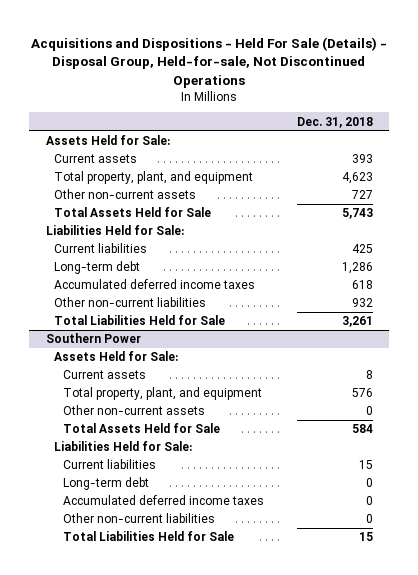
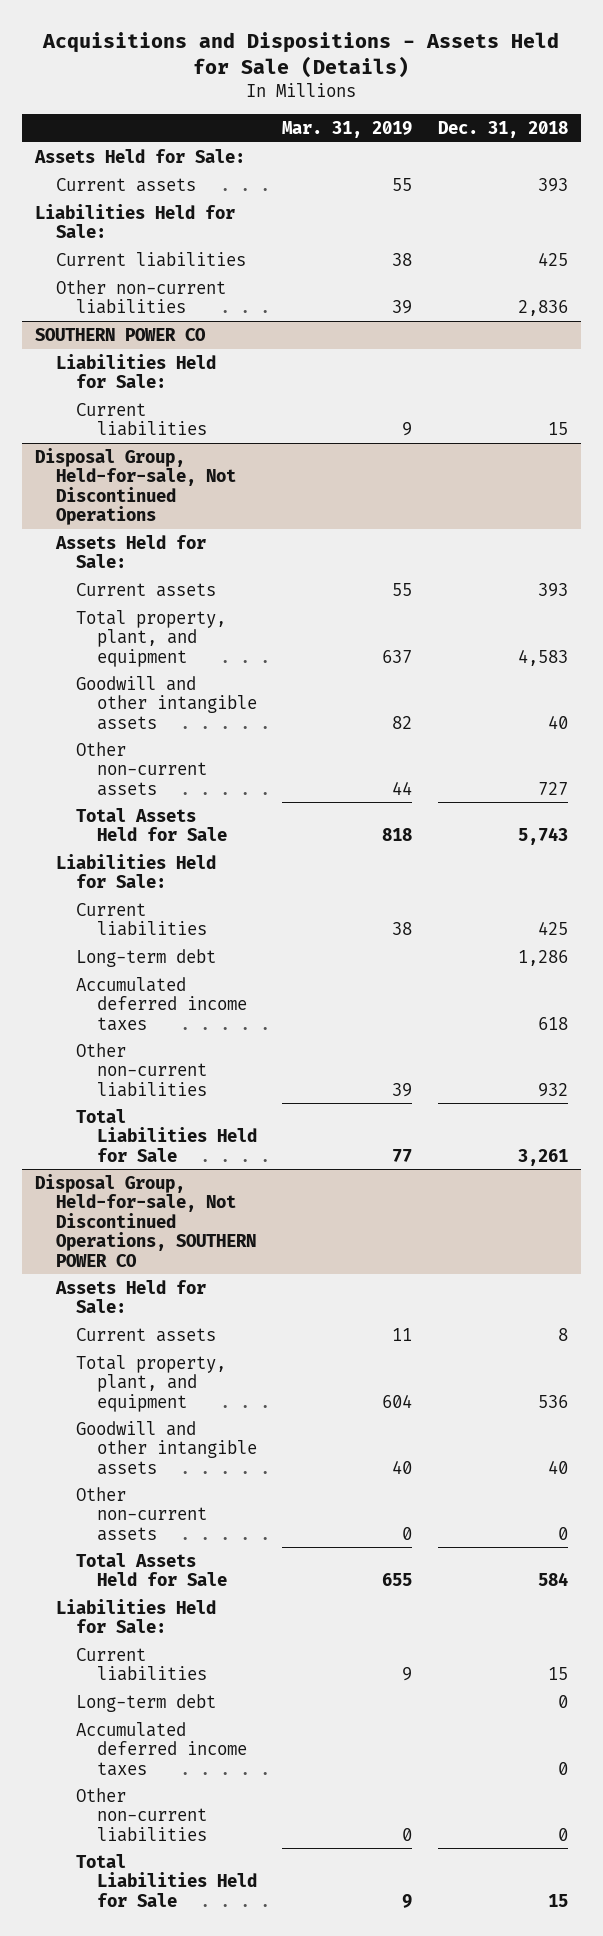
- Acquisitions and Dispositions - Held For Sale (Details) - Disposal Group, Held-for-sale, Not Discontinued Operations
+ Acquisitions and Dispositions - Assets Held for Sale (Details)
- | Dec. 31, 2018
+ | Mar. 31, 2019 | Dec. 31, 2018
- Total property, plant, and equipment | 4,623
+ Liabilities Held for Sale:
+ Current liabilities | 38 | 425
+ Other non-current liabilities | 39 | 2,836
+ SOUTHERN POWER CO
+ Liabilities Held for Sale:
+ Current liabilities | 9 | 15
+ Disposal Group, Held-for-sale, Not Discontinued Operations
+ Assets Held for Sale:
+ Current assets | 55 | 393
+ Total property, plant, and equipment | 637 | 4,583
+ Goodwill and other intangible assets | 82 | 40
- Southern Power
+ Disposal Group, Held-for-sale, Not Discontinued Operations, SOUTHERN POWER CO
- Total property, plant, and equipment | 576
+ Total property, plant, and equipment | 604 | 536
+ Goodwill and other intangible assets | 40 | 40

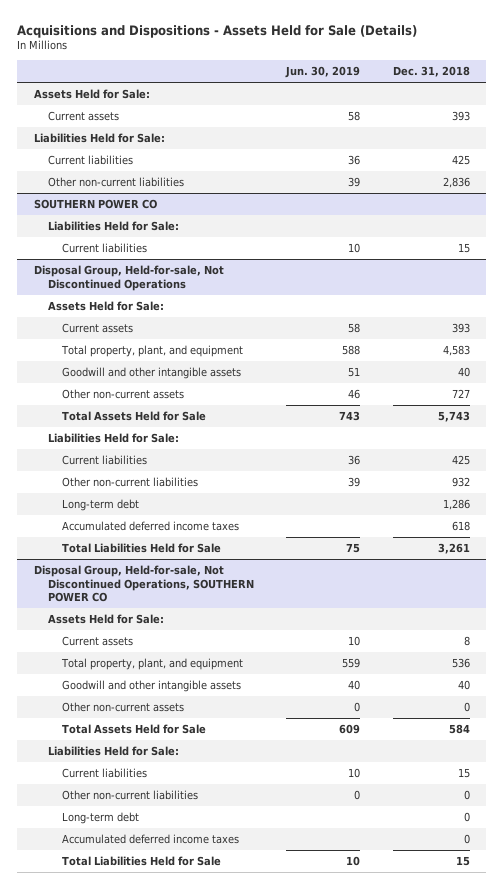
- | Mar. 31, 2019 | Dec. 31, 2018
+ | Jun. 30, 2019 | Dec. 31, 2018
@ Disposal Group, Held-for-sale, Not Discontinued Operations
moved up: Other non-current liabilities | 39 | 932
@ Disposal Group, Held-for-sale, Not Discontinued Operations, SOUTHERN POWER CO
moved up: Other non-current liabilities | 0 | 0

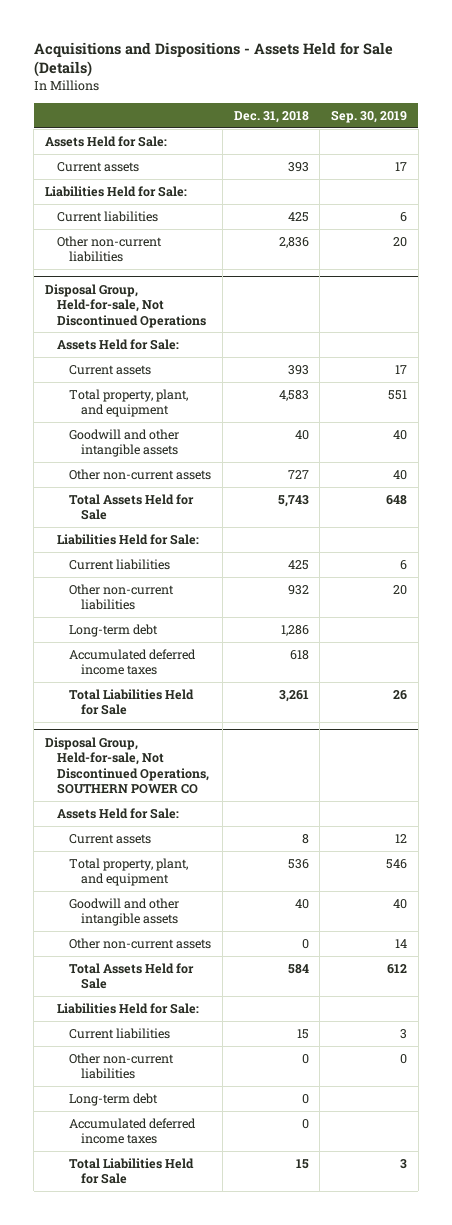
- | Jun. 30, 2019 | Dec. 31, 2018
+ | Dec. 31, 2018 | Sep. 30, 2019
- SOUTHERN POWER CO
- Liabilities Held for Sale:
- Current liabilities | 10 | 15

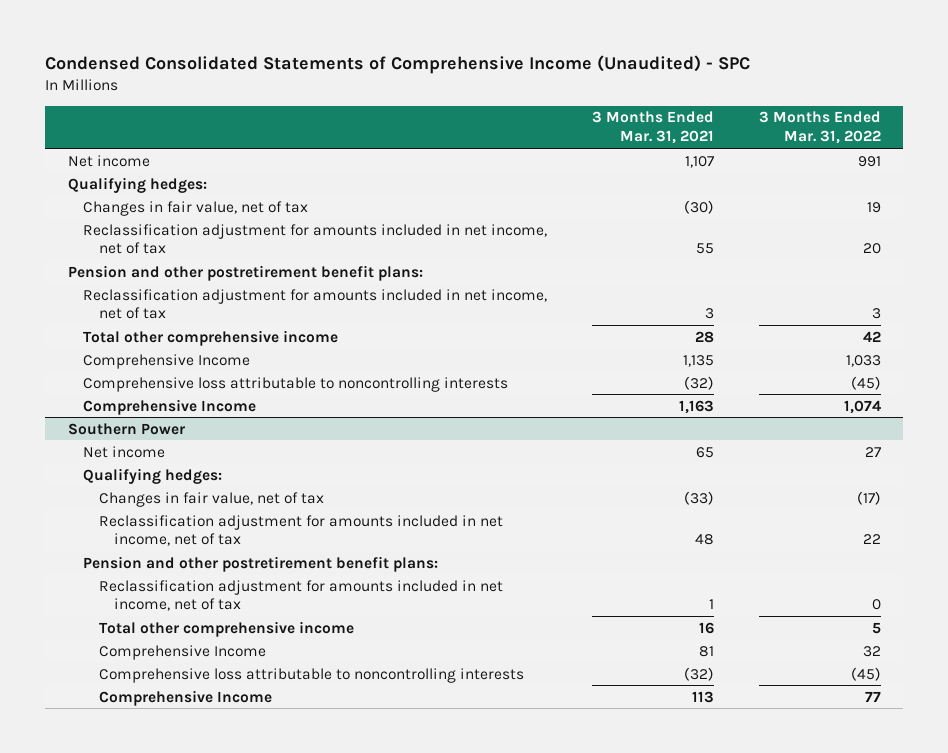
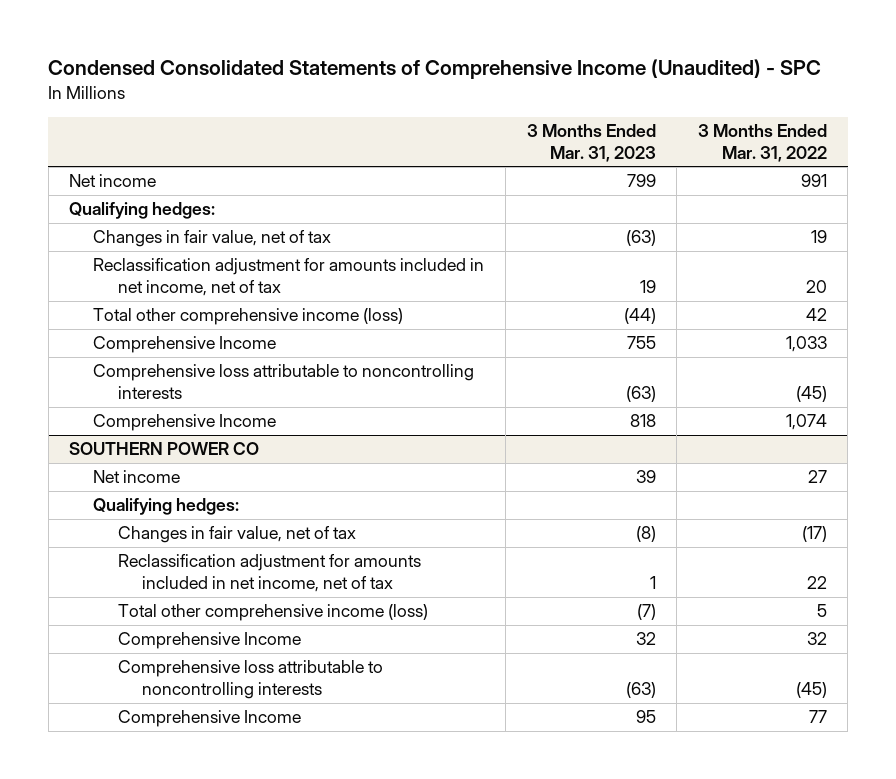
- | 3 Months Ended Mar. 31, 2021 | 3 Months Ended Mar. 31, 2022
+ | 3 Months Ended Mar. 31, 2023 | 3 Months Ended Mar. 31, 2022
- Pension and other postretirement benefit plans:
- Reclassification adjustment for amounts included in net income, net of tax | 3 | 3
- Total other comprehensive income | 28 | 42
+ Total other comprehensive income (loss) | (44) | 42
- Southern Power
+ SOUTHERN POWER CO
- Pension and other postretirement benefit plans:
- Reclassification adjustment for amounts included in net income, net of tax | 1 | 0
- Total other comprehensive income | 16 | 5
+ Total other comprehensive income (loss) | (7) | 5

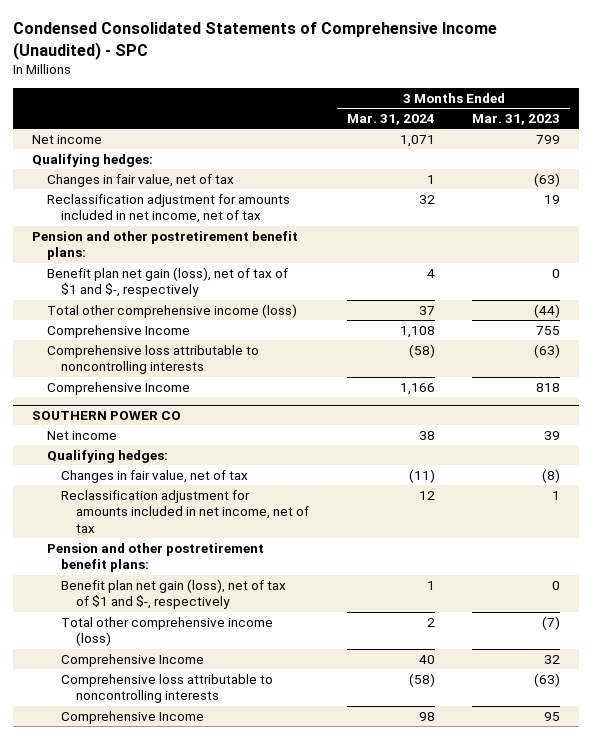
- | 3 Months Ended Mar. 31, 2023 | 3 Months Ended Mar. 31, 2022
+ | 3 Months Ended Mar. 31, 2024 | 3 Months Ended Mar. 31, 2023
+ Pension and other postretirement benefit plans:
+ Benefit plan net gain (loss), net of tax of $1 and $-, respectively | 4 | 0
@ SOUTHERN POWER CO
+ Pension and other postretirement benefit plans:
+ Benefit plan net gain (loss), net of tax of $1 and $-, respectively | 1 | 0

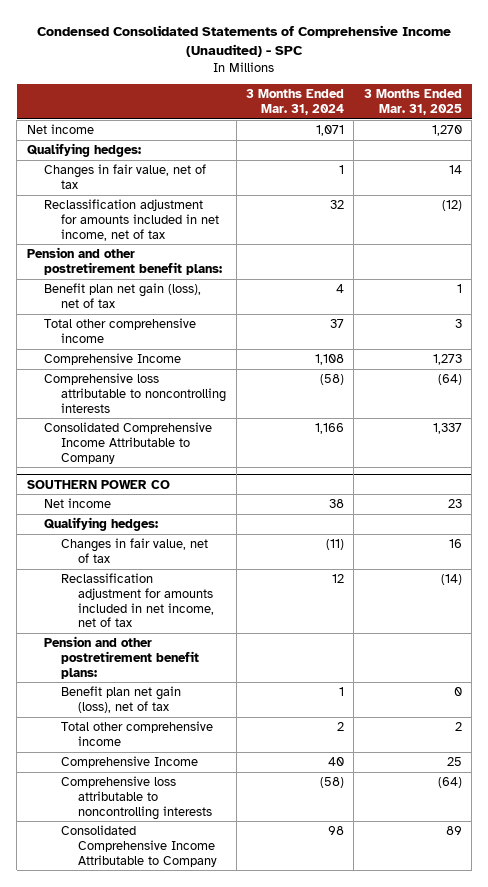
- | 3 Months Ended Mar. 31, 2024 | 3 Months Ended Mar. 31, 2023
+ | 3 Months Ended Mar. 31, 2024 | 3 Months Ended Mar. 31, 2025
- Benefit plan net gain (loss), net of tax of $1 and $-, respectively | 4 | 0
- Total other comprehensive income (loss) | 37 | (44)
+ Benefit plan net gain (loss), net of tax | 4 | 1
+ Total other comprehensive income | 37 | 3
- Comprehensive Income | 1,166 | 818
+ Consolidated Comprehensive Income Attributable to Company | 1,166 | 1,337
@ SOUTHERN POWER CO
- Benefit plan net gain (loss), net of tax of $1 and $-, respectively | 1 | 0
- Total other comprehensive income (loss) | 2 | (7)
+ Benefit plan net gain (loss), net of tax | 1 | 0
+ Total other comprehensive income | 2 | 2
- Comprehensive Income | 98 | 95
+ Consolidated Comprehensive Income Attributable to Company | 98 | 89

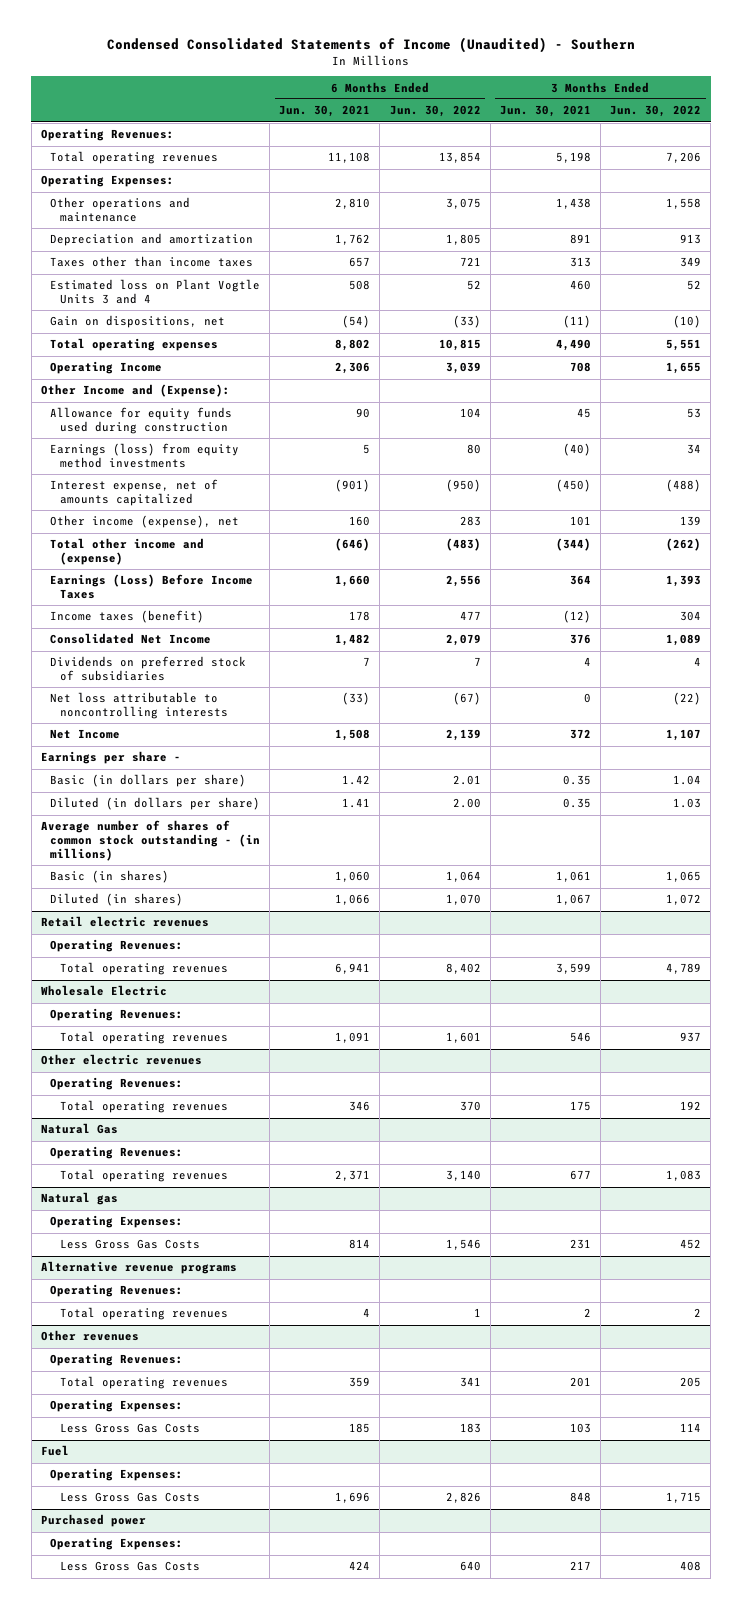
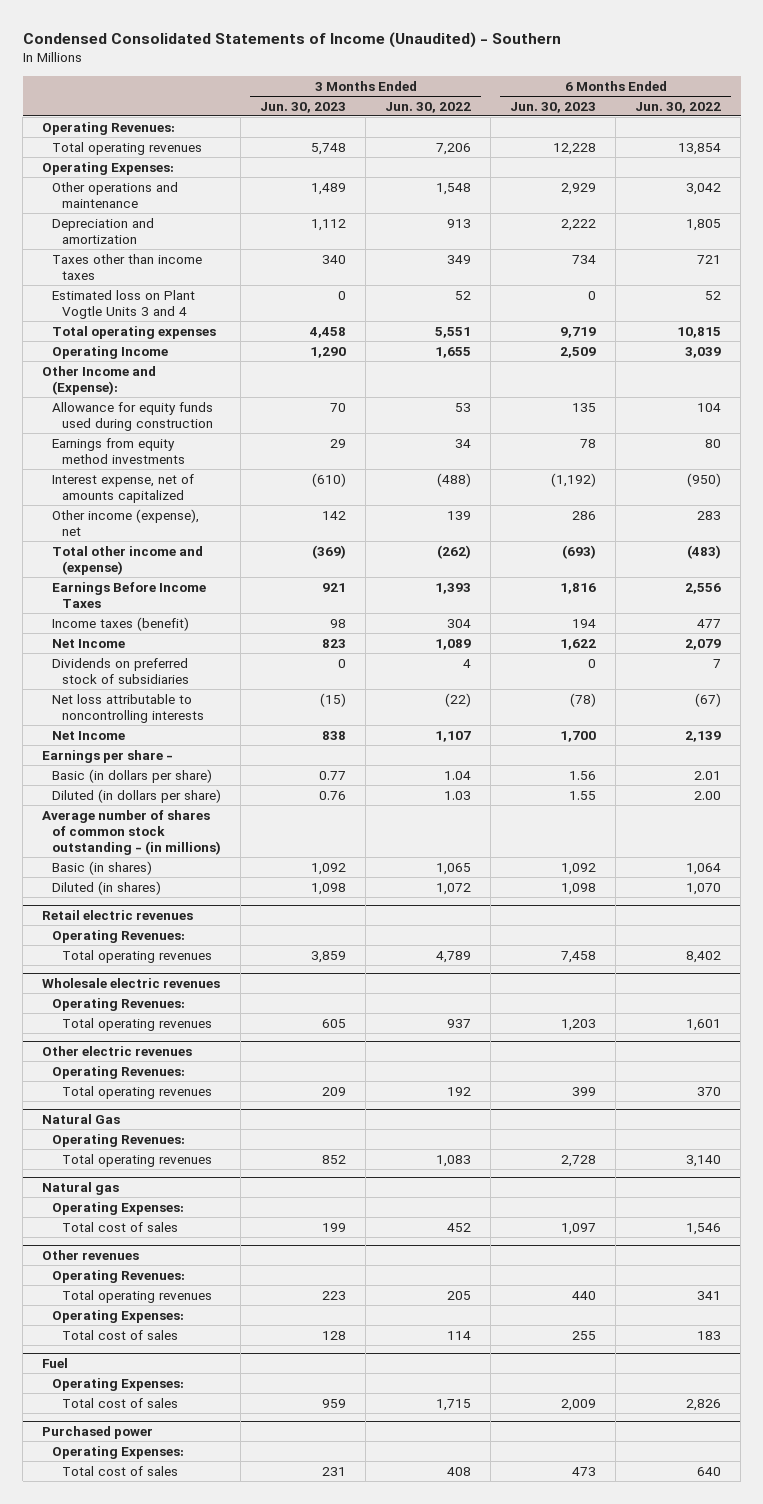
- | 6 Months Ended Jun. 30, 2021 | 6 Months Ended Jun. 30, 2022 | 3 Months Ended Jun. 30, 2021 | 3 Months Ended Jun. 30, 2022
+ | 3 Months Ended Jun. 30, 2023 | 3 Months Ended Jun. 30, 2022 | 6 Months Ended Jun. 30, 2023 | 6 Months Ended Jun. 30, 2022
- Other operations and maintenance | 2,810 | 3,075 | 1,438 | 1,558
+ Other operations and maintenance | 1,489 | 1,548 | 2,929 | 3,042
- Gain on dispositions, net | (54) | (33) | (11) | (10)
- Earnings (loss) from equity method investments | 5 | 80 | (40) | 34
+ Earnings from equity method investments | 29 | 34 | 78 | 80
- Earnings (Loss) Before Income Taxes | 1,660 | 2,556 | 364 | 1,393
+ Earnings Before Income Taxes | 921 | 1,393 | 1,816 | 2,556
- Consolidated Net Income | 1,482 | 2,079 | 376 | 1,089
+ Net Income | 823 | 1,089 | 1,622 | 2,079
- Wholesale Electric
+ Wholesale electric revenues
@ Natural gas
- Less Gross Gas Costs | 814 | 1,546 | 231 | 452
- Alternative revenue programs
- Operating Revenues:
- Total operating revenues | 4 | 1 | 2 | 2
@ Natural gas
+ Total cost of sales | 199 | 452 | 1,097 | 1,546
@ Other revenues
- Less Gross Gas Costs | 185 | 183 | 103 | 114
+ Total cost of sales | 128 | 114 | 255 | 183
@ Fuel
- Less Gross Gas Costs | 1,696 | 2,826 | 848 | 1,715
+ Total cost of sales | 959 | 1,715 | 2,009 | 2,826
@ Purchased power
- Less Gross Gas Costs | 424 | 640 | 217 | 408
+ Total cost of sales | 231 | 408 | 473 | 640

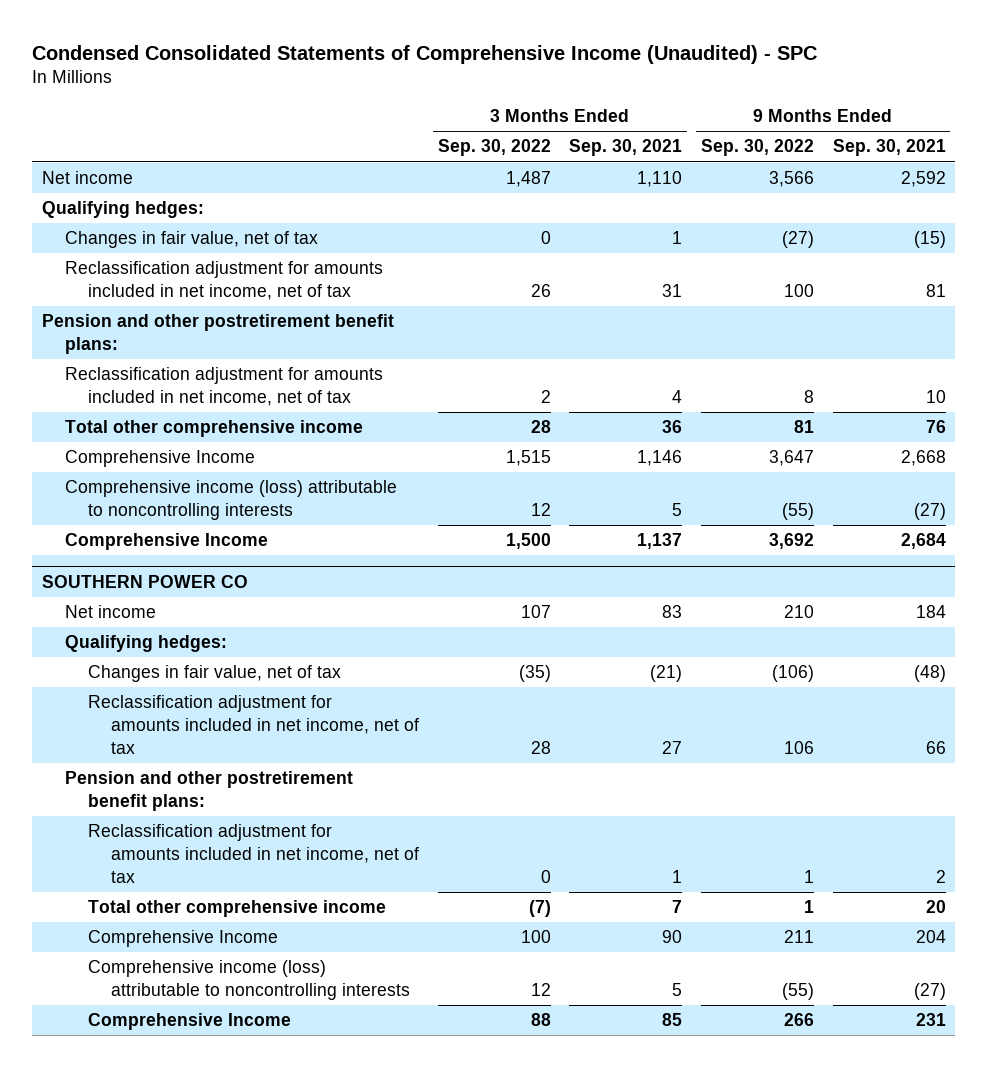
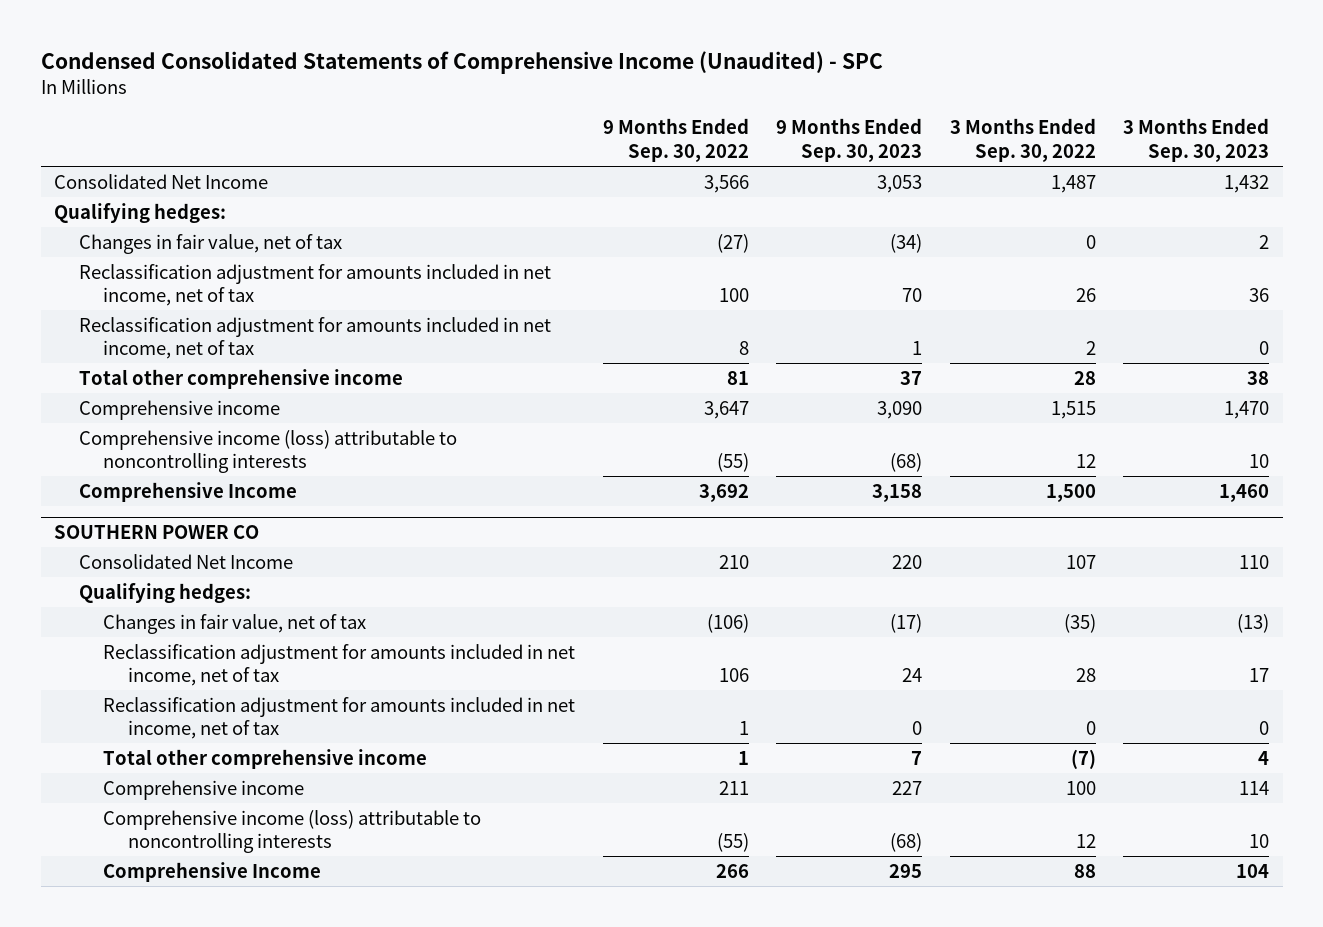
- | 3 Months Ended Sep. 30, 2022 | 3 Months Ended Sep. 30, 2021 | 9 Months Ended Sep. 30, 2022 | 9 Months Ended Sep. 30, 2021
+ | 9 Months Ended Sep. 30, 2022 | 9 Months Ended Sep. 30, 2023 | 3 Months Ended Sep. 30, 2022 | 3 Months Ended Sep. 30, 2023
- Net income | 1,487 | 1,110 | 3,566 | 2,592
+ Consolidated Net Income | 3,566 | 3,053 | 1,487 | 1,432
- Pension and other postretirement benefit plans:
- Comprehensive Income | 1,515 | 1,146 | 3,647 | 2,668
+ Comprehensive income | 3,647 | 3,090 | 1,515 | 1,470
@ SOUTHERN POWER CO
- Net income | 107 | 83 | 210 | 184
+ Consolidated Net Income | 210 | 220 | 107 | 110
- Pension and other postretirement benefit plans:
- Comprehensive Income | 100 | 90 | 211 | 204
+ Comprehensive income | 211 | 227 | 100 | 114

